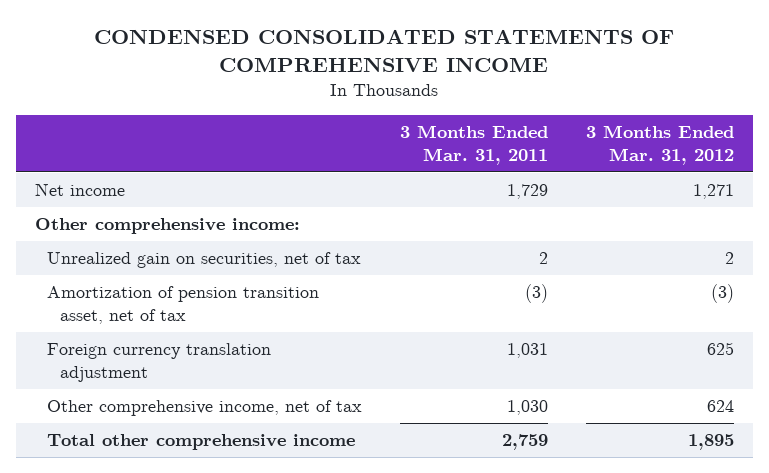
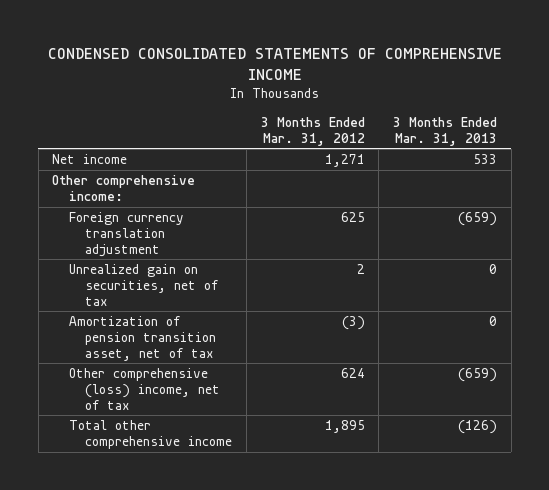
- | 3 Months Ended Mar. 31, 2011 | 3 Months Ended Mar. 31, 2012
+ | 3 Months Ended Mar. 31, 2012 | 3 Months Ended Mar. 31, 2013
moved up: Foreign currency translation adjustment | 625 | (659)
- Other comprehensive income, net of tax | 1,030 | 624
+ Other comprehensive (loss) income, net of tax | 624 | (659)

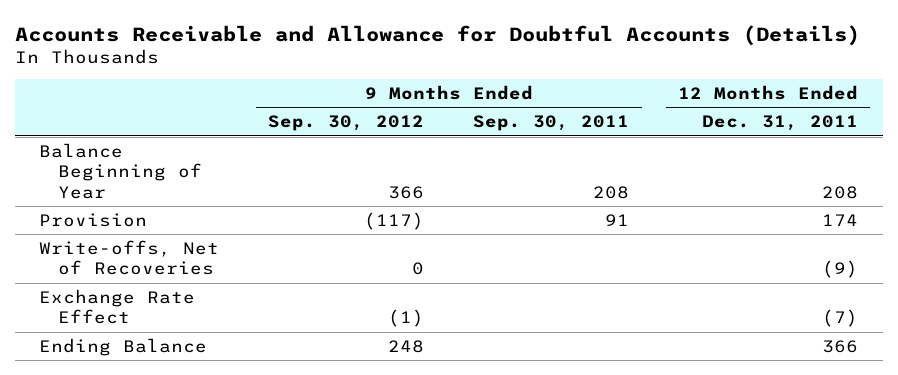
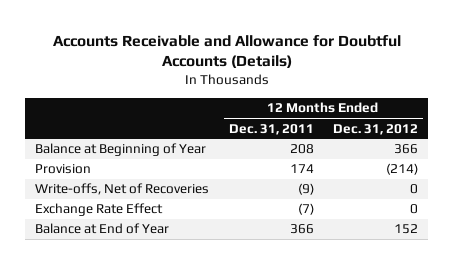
- | 9 Months Ended Sep. 30, 2012 | 9 Months Ended Sep. 30, 2011 | 12 Months Ended Dec. 31, 2011
+ | 12 Months Ended Dec. 31, 2011 | 12 Months Ended Dec. 31, 2012
- Balance Beginning of Year | 366 | 208 | 208
+ Balance at Beginning of Year | 208 | 366
- Ending Balance | 248 | | 366
+ Balance at End of Year | 366 | 152

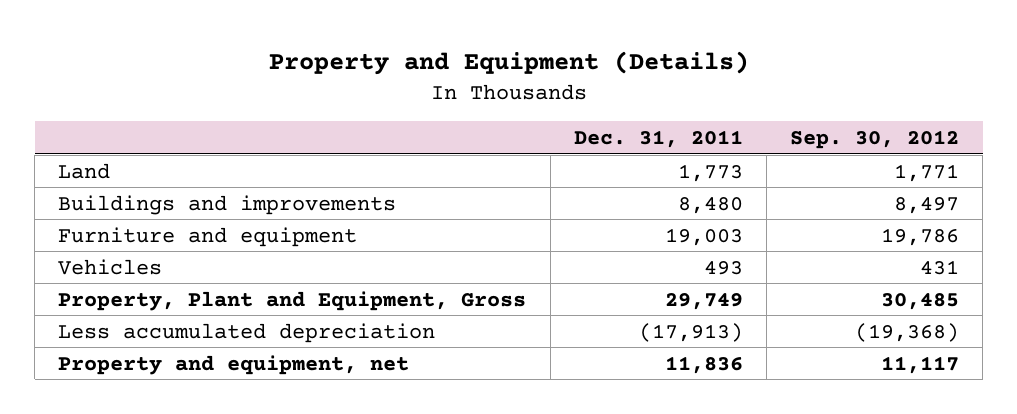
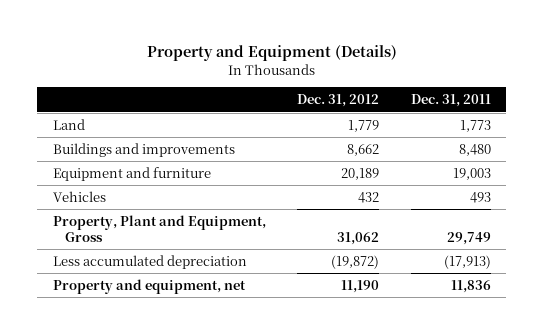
- | Dec. 31, 2011 | Sep. 30, 2012
+ | Dec. 31, 2012 | Dec. 31, 2011
- Furniture and equipment | 19,003 | 19,786
+ Equipment and furniture | 20,189 | 19,003

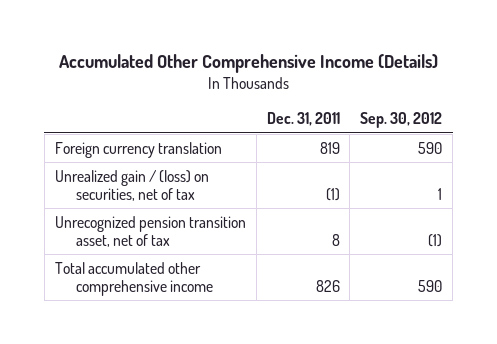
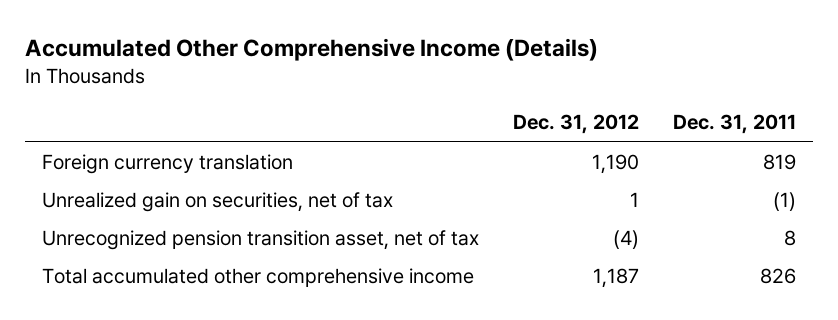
- | Dec. 31, 2011 | Sep. 30, 2012
+ | Dec. 31, 2012 | Dec. 31, 2011
- Unrealized gain / (loss) on securities, net of tax | (1) | 1
+ Unrealized gain on securities, net of tax | 1 | (1)

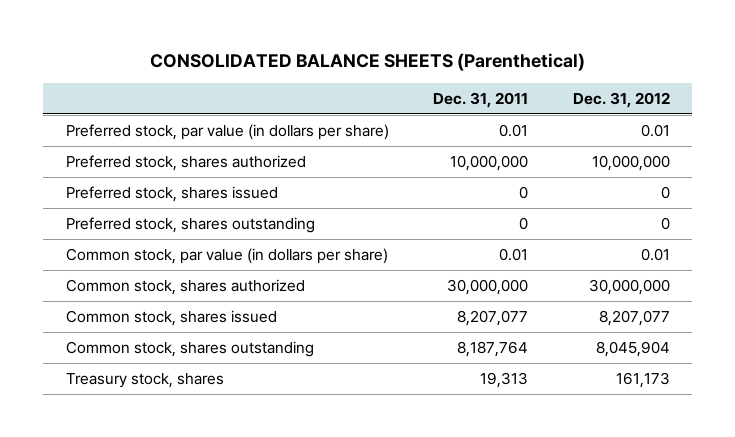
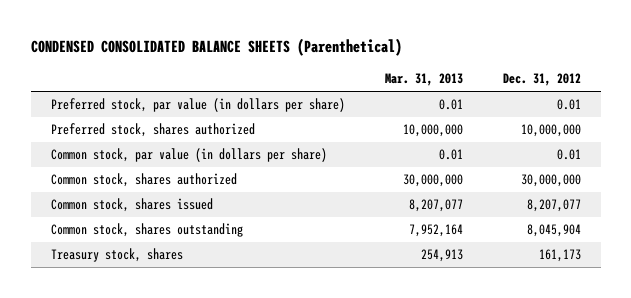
- CONSOLIDATED BALANCE SHEETS (Parenthetical)
+ CONDENSED CONSOLIDATED BALANCE SHEETS (Parenthetical)
- | Dec. 31, 2011 | Dec. 31, 2012
+ | Mar. 31, 2013 | Dec. 31, 2012
- Preferred stock, shares issued | 0 | 0
- Preferred stock, shares outstanding | 0 | 0

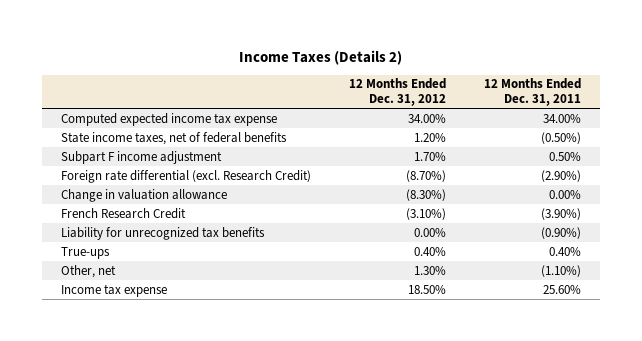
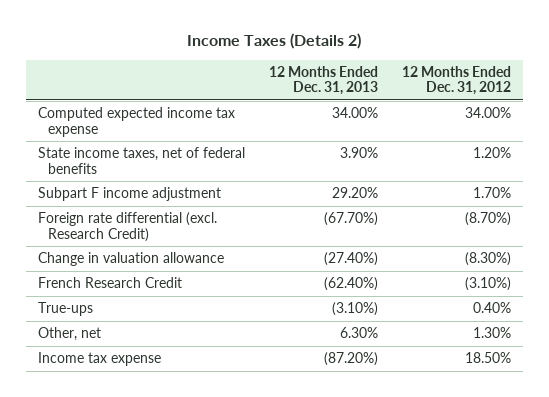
- | 12 Months Ended Dec. 31, 2012 | 12 Months Ended Dec. 31, 2011
+ | 12 Months Ended Dec. 31, 2013 | 12 Months Ended Dec. 31, 2012
- Liability for unrecognized tax benefits | 0.00% | (0.90%)

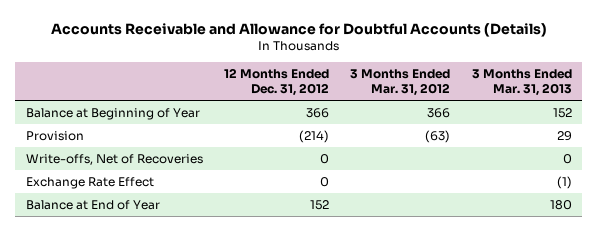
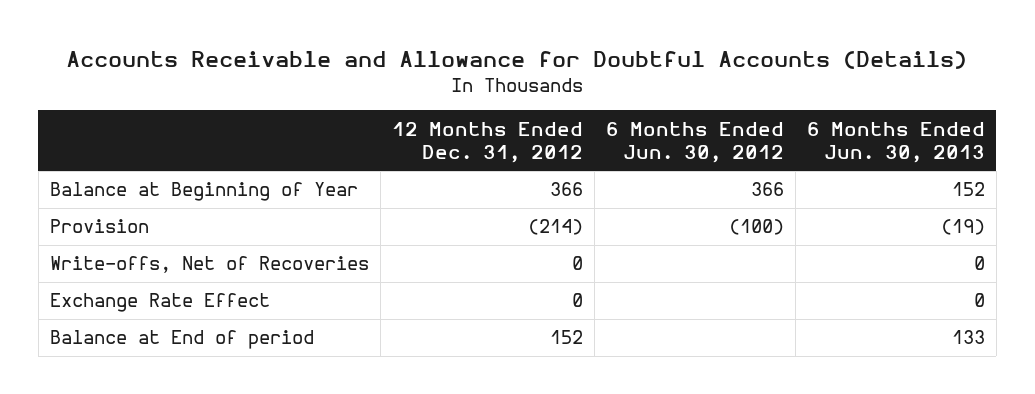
- | 12 Months Ended Dec. 31, 2012 | 3 Months Ended Mar. 31, 2012 | 3 Months Ended Mar. 31, 2013
+ | 12 Months Ended Dec. 31, 2012 | 6 Months Ended Jun. 30, 2012 | 6 Months Ended Jun. 30, 2013
- Balance at End of Year | 152 | | 180
+ Balance at End of period | 152 | | 133

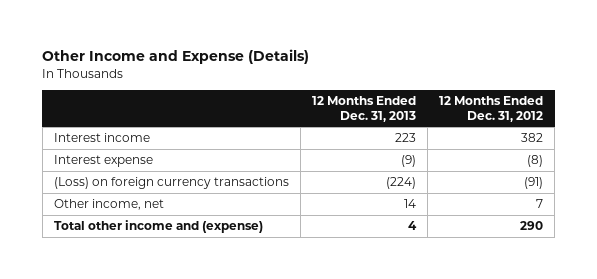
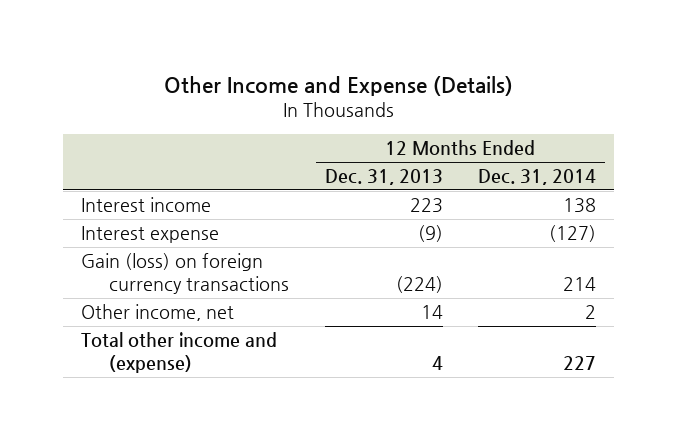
- | 12 Months Ended Dec. 31, 2013 | 12 Months Ended Dec. 31, 2012
+ | 12 Months Ended Dec. 31, 2013 | 12 Months Ended Dec. 31, 2014
- (Loss) on foreign currency transactions | (224) | (91)
+ Gain (loss) on foreign currency transactions | (224) | 214

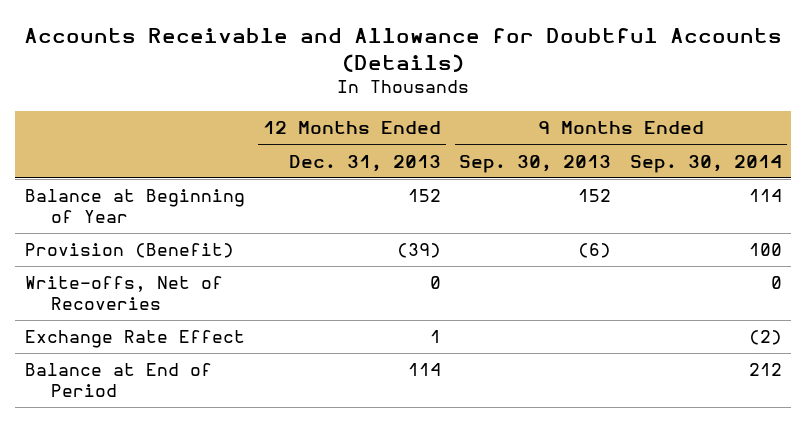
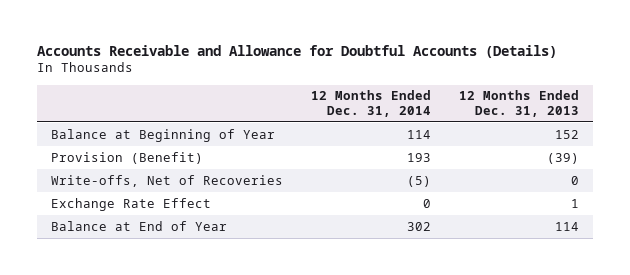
- | 12 Months Ended Dec. 31, 2013 | 9 Months Ended Sep. 30, 2013 | 9 Months Ended Sep. 30, 2014
+ | 12 Months Ended Dec. 31, 2014 | 12 Months Ended Dec. 31, 2013
- Balance at End of Period | 114 | | 212
+ Balance at End of Year | 302 | 114

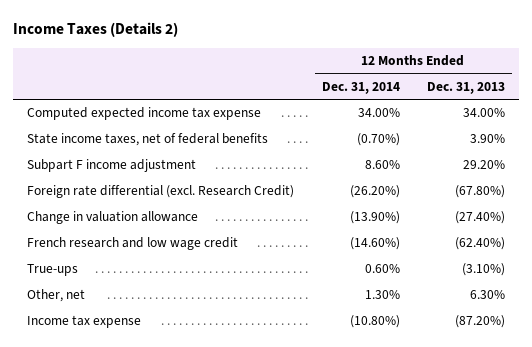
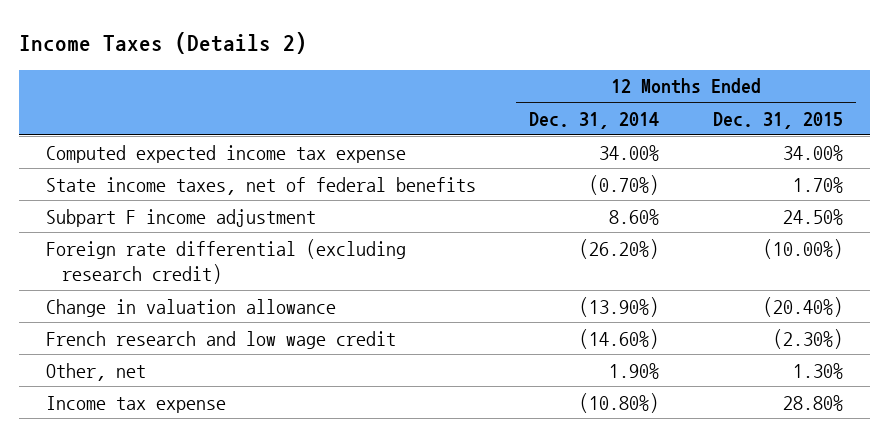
- | 12 Months Ended Dec. 31, 2014 | 12 Months Ended Dec. 31, 2013
+ | 12 Months Ended Dec. 31, 2014 | 12 Months Ended Dec. 31, 2015
- Foreign rate differential (excl. Research Credit) | (26.20%) | (67.80%)
+ Foreign rate differential (excluding research credit) | (26.20%) | (10.00%)
- True-ups | 0.60% | (3.10%)
- Other, net | 1.30% | 6.30%
+ Other, net | 1.90% | 1.30%

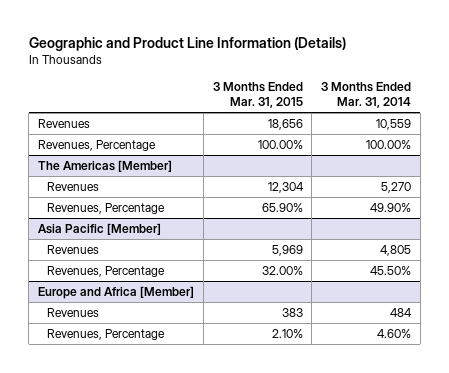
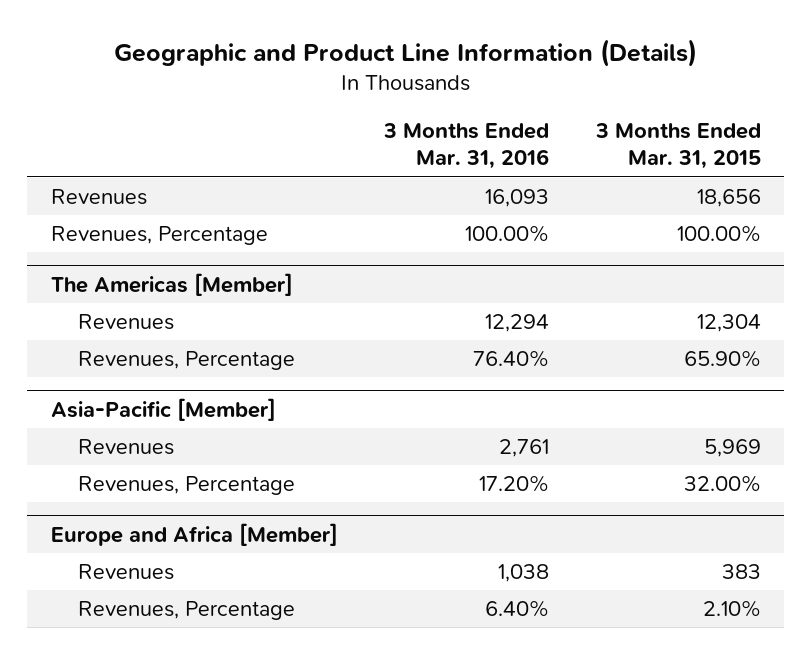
- | 3 Months Ended Mar. 31, 2015 | 3 Months Ended Mar. 31, 2014
+ | 3 Months Ended Mar. 31, 2016 | 3 Months Ended Mar. 31, 2015
- Asia Pacific [Member]
+ Asia-Pacific [Member]

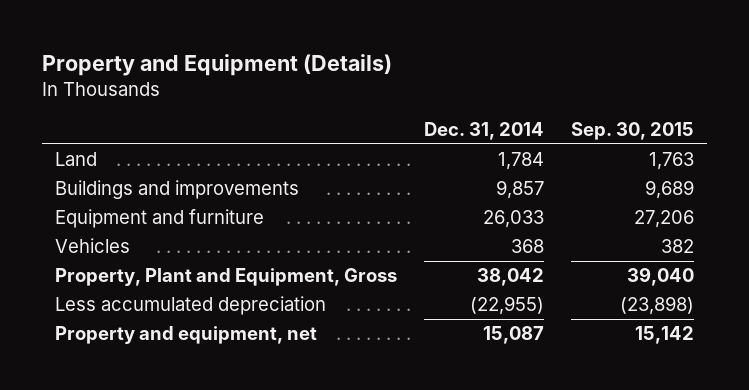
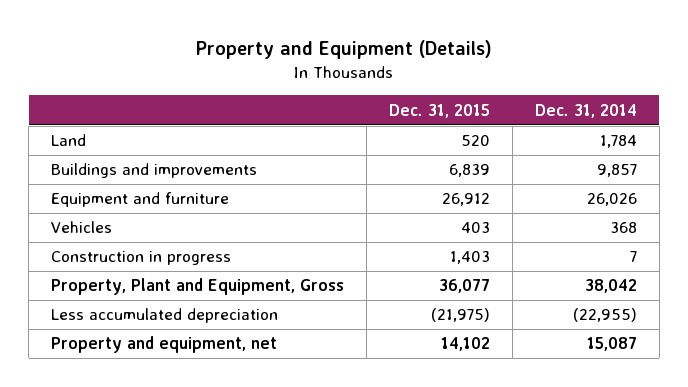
- | Dec. 31, 2014 | Sep. 30, 2015
+ | Dec. 31, 2015 | Dec. 31, 2014
- Equipment and furniture | 26,033 | 27,206
+ Equipment and furniture | 26,912 | 26,026
+ Construction in progress | 1,403 | 7

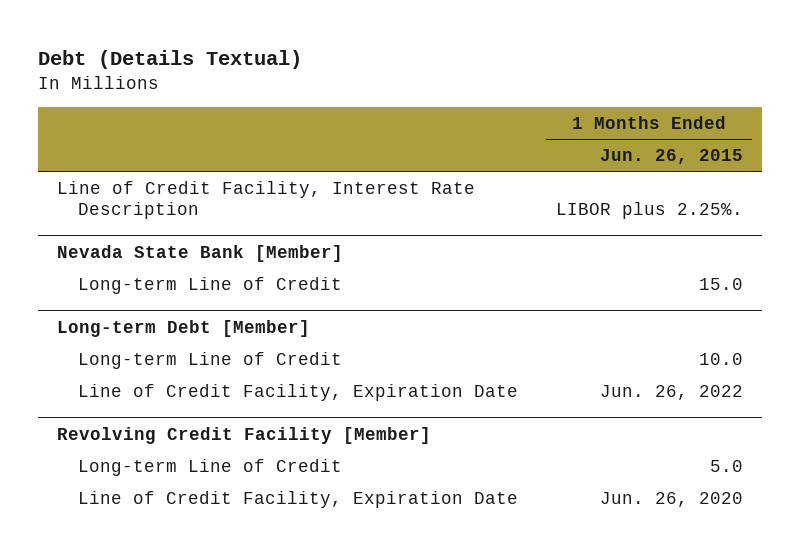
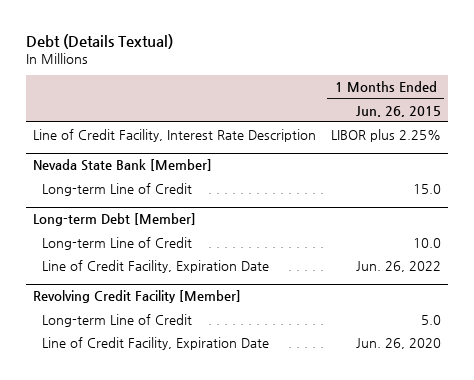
- Line of Credit Facility, Interest Rate Description | LIBOR plus 2.25%.
+ Line of Credit Facility, Interest Rate Description | LIBOR plus 2.25%

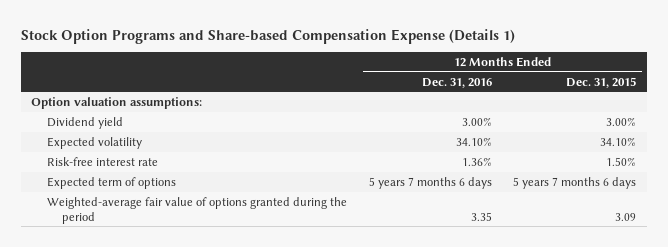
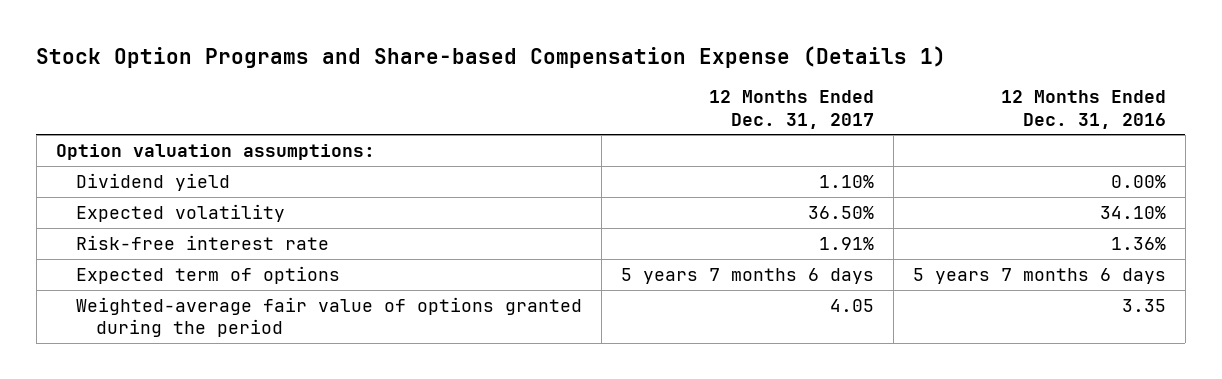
- | 12 Months Ended Dec. 31, 2016 | 12 Months Ended Dec. 31, 2015
+ | 12 Months Ended Dec. 31, 2017 | 12 Months Ended Dec. 31, 2016
- Dividend yield | 3.00% | 3.00%
+ Dividend yield | 1.10% | 0.00%

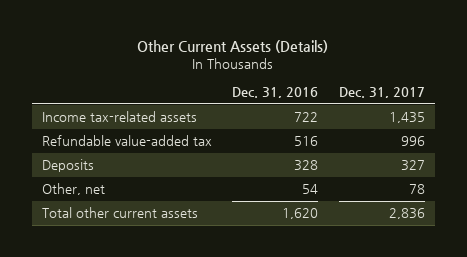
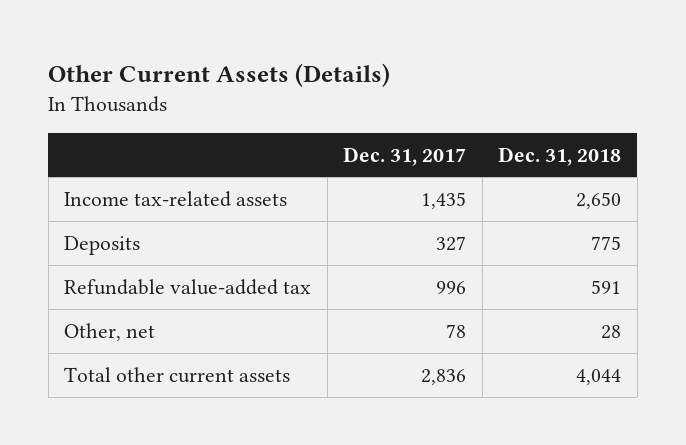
- | Dec. 31, 2016 | Dec. 31, 2017
+ | Dec. 31, 2017 | Dec. 31, 2018
moved down: Refundable value-added tax | 996 | 591

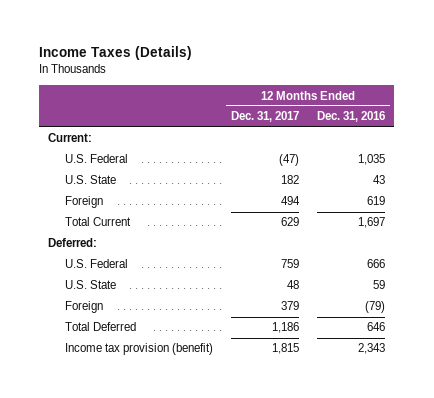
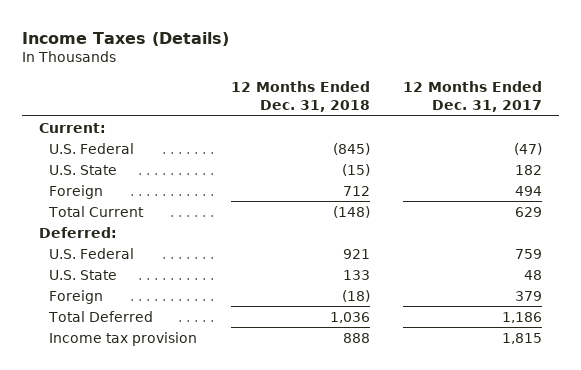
- | 12 Months Ended Dec. 31, 2017 | 12 Months Ended Dec. 31, 2016
+ | 12 Months Ended Dec. 31, 2018 | 12 Months Ended Dec. 31, 2017
- Income tax provision (benefit) | 1,815 | 2,343
+ Income tax provision | 888 | 1,815

